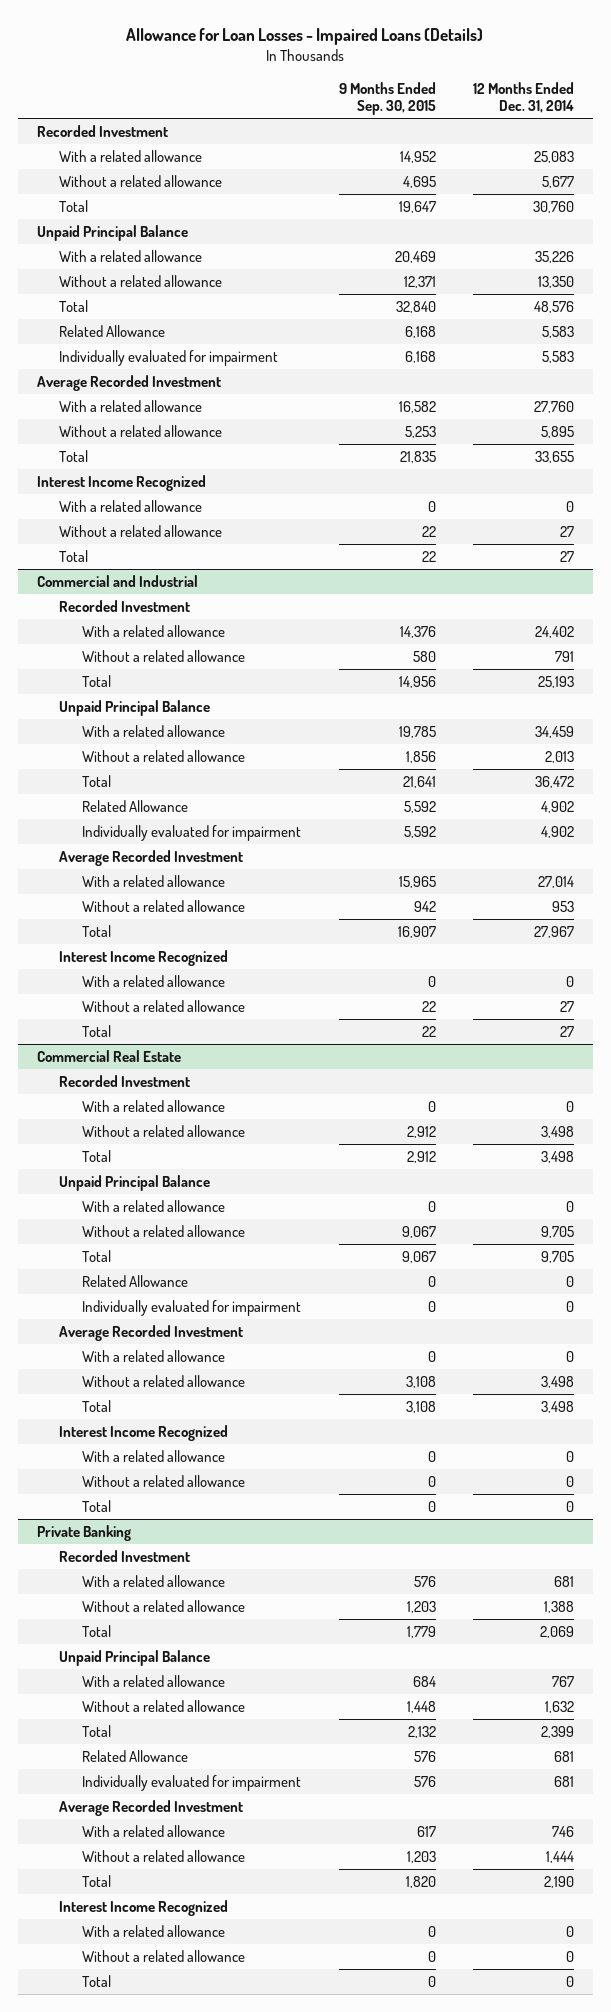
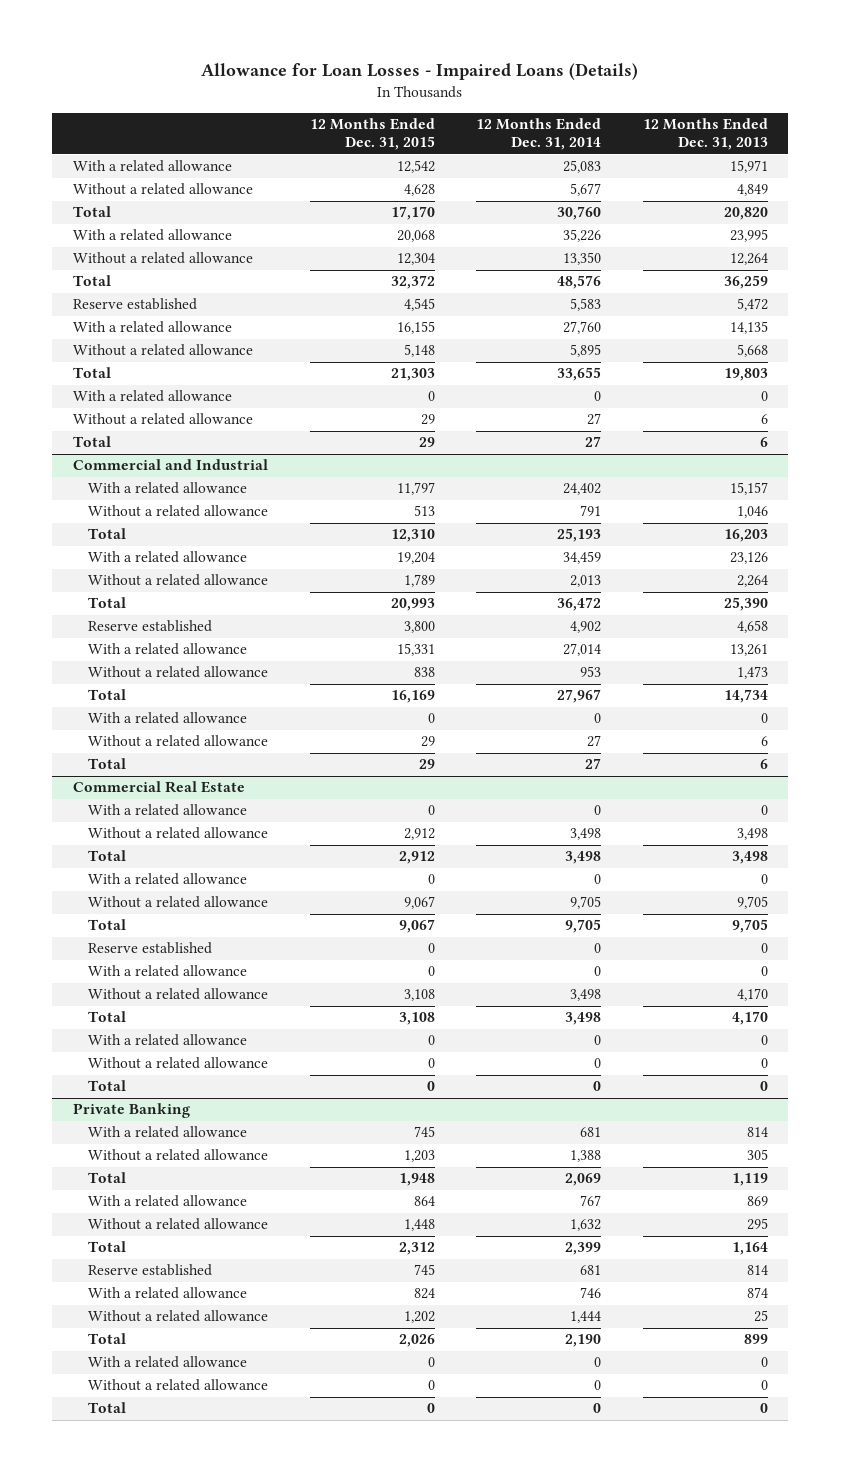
- | 9 Months Ended Sep. 30, 2015 | 12 Months Ended Dec. 31, 2014
+ | 12 Months Ended Dec. 31, 2015 | 12 Months Ended Dec. 31, 2014 | 12 Months Ended Dec. 31, 2013
- Recorded Investment
- Unpaid Principal Balance
- Related Allowance | 6,168 | 5,583
- Individually evaluated for impairment | 6,168 | 5,583
- Average Recorded Investment
+ Reserve established | 4,545 | 5,583 | 5,472
- Interest Income Recognized
@ Commercial and Industrial
- Recorded Investment
- Unpaid Principal Balance
- Related Allowance | 5,592 | 4,902
- Individually evaluated for impairment | 5,592 | 4,902
- Average Recorded Investment
+ Reserve established | 3,800 | 4,902 | 4,658
- Interest Income Recognized
@ Commercial Real Estate
- Recorded Investment
- Unpaid Principal Balance
- Related Allowance | 0 | 0
- Individually evaluated for impairment | 0 | 0
- Average Recorded Investment
+ Reserve established | 0 | 0 | 0
- Interest Income Recognized
@ Private Banking
- Recorded Investment
- Unpaid Principal Balance
- Related Allowance | 576 | 681
- Individually evaluated for impairment | 576 | 681
- Average Recorded Investment
+ Reserve established | 745 | 681 | 814
- Interest Income Recognized

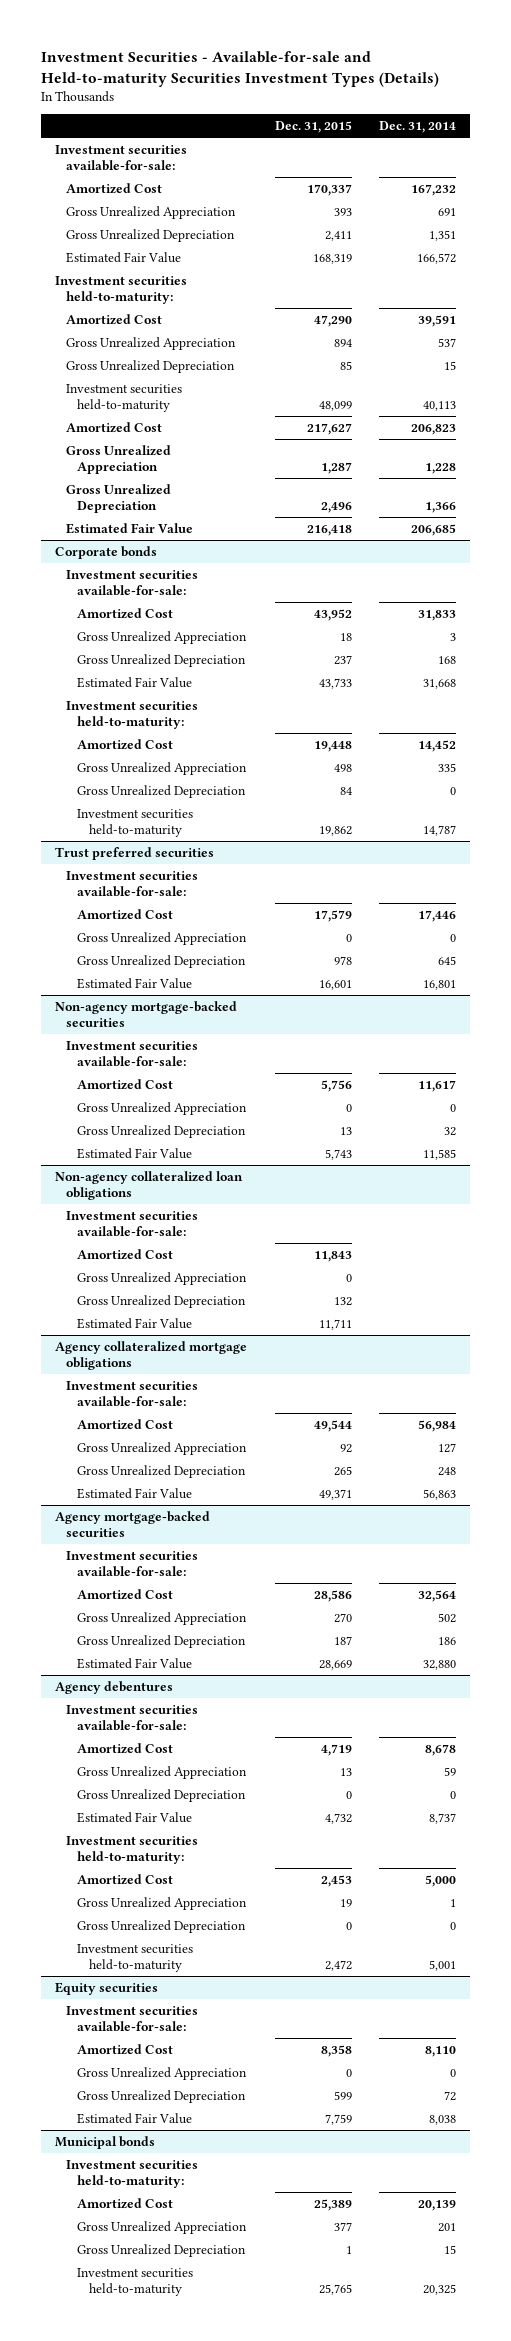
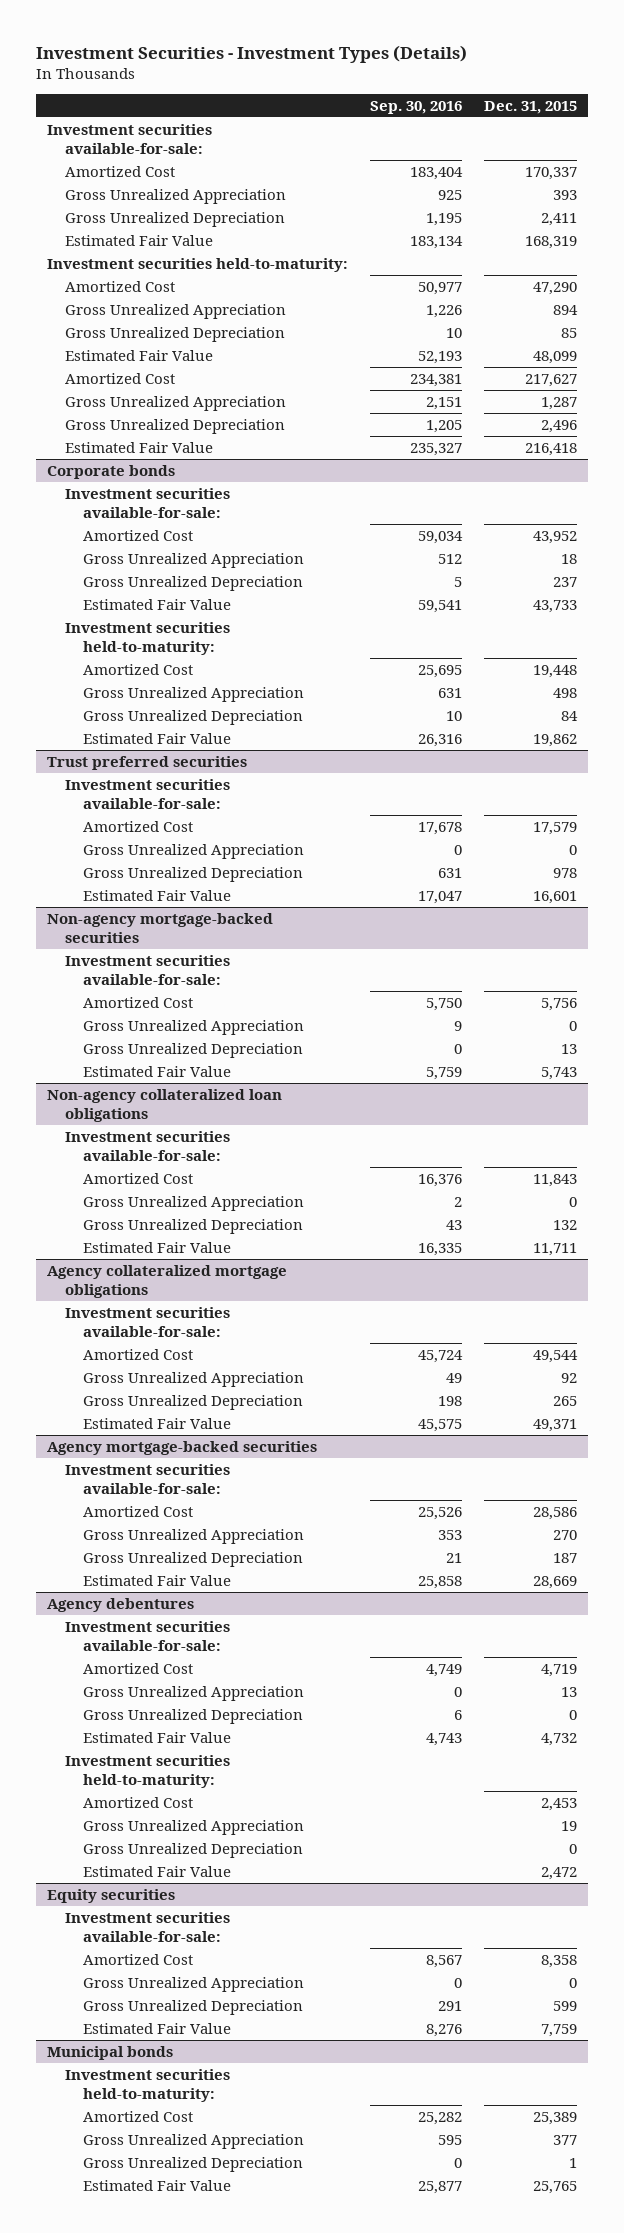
- Investment Securities - Available-for-sale and Held-to-maturity Securities Investment Types (Details)
+ Investment Securities - Investment Types (Details)
- | Dec. 31, 2015 | Dec. 31, 2014
+ | Sep. 30, 2016 | Dec. 31, 2015
- Investment securities held-to-maturity | 48,099 | 40,113
+ Estimated Fair Value | 52,193 | 48,099
@ Corporate bonds
- Investment securities held-to-maturity | 19,862 | 14,787
+ Estimated Fair Value | 26,316 | 19,862
@ Agency debentures
- Investment securities held-to-maturity | 2,472 | 5,001
+ Estimated Fair Value | | 2,472
@ Municipal bonds
- Investment securities held-to-maturity | 25,765 | 20,325
+ Estimated Fair Value | 25,877 | 25,765

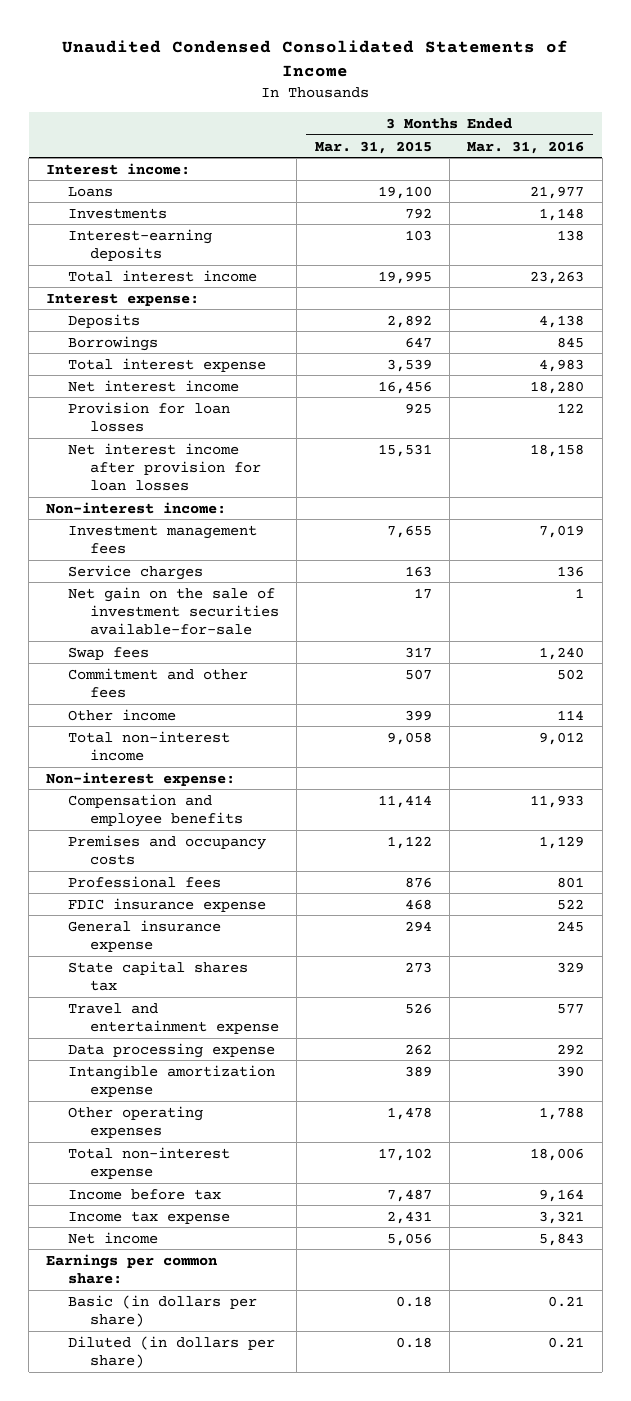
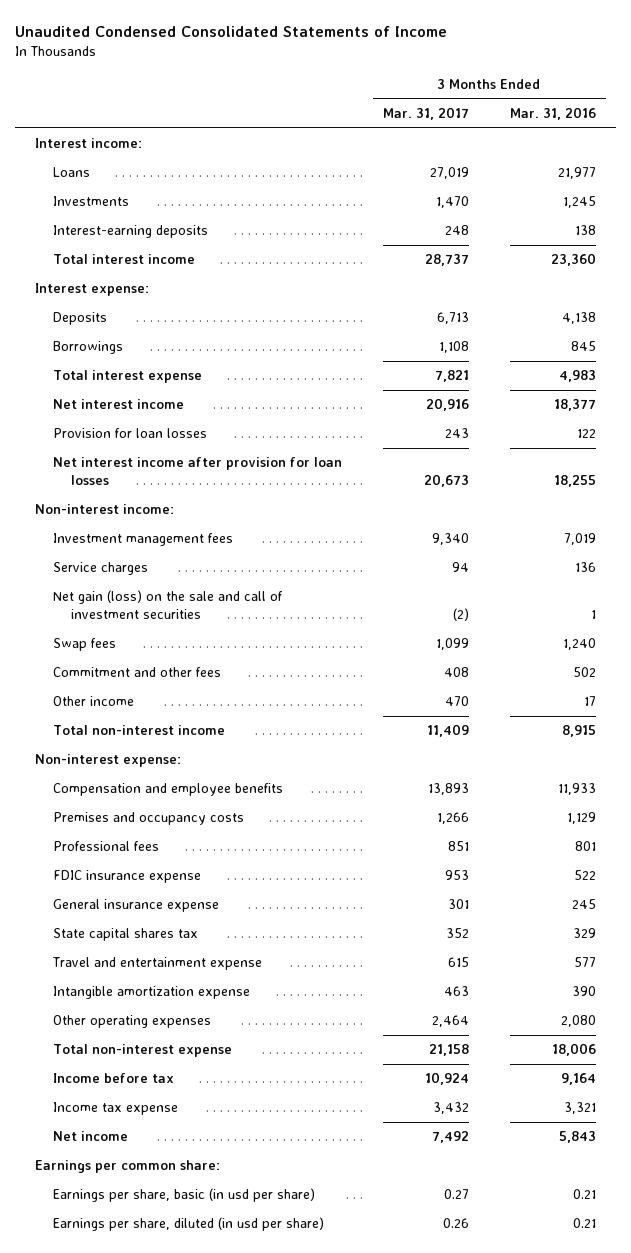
- | 3 Months Ended Mar. 31, 2015 | 3 Months Ended Mar. 31, 2016
+ | 3 Months Ended Mar. 31, 2017 | 3 Months Ended Mar. 31, 2016
- Investments | 792 | 1,148
+ Investments | 1,470 | 1,245
- Total interest income | 19,995 | 23,263
+ Total interest income | 28,737 | 23,360
- Net interest income | 16,456 | 18,280
+ Net interest income | 20,916 | 18,377
- Net interest income after provision for loan losses | 15,531 | 18,158
+ Net interest income after provision for loan losses | 20,673 | 18,255
- Net gain on the sale of investment securities available-for-sale | 17 | 1
+ Net gain (loss) on the sale and call of investment securities | (2) | 1
- Other income | 399 | 114
- Total non-interest income | 9,058 | 9,012
+ Other income | 470 | 17
+ Total non-interest income | 11,409 | 8,915
- Data processing expense | 262 | 292
- Other operating expenses | 1,478 | 1,788
+ Other operating expenses | 2,464 | 2,080
- Basic (in dollars per share) | 0.18 | 0.21
- Diluted (in dollars per share) | 0.18 | 0.21
+ Earnings per share, basic (in usd per share) | 0.27 | 0.21
+ Earnings per share, diluted (in usd per share) | 0.26 | 0.21

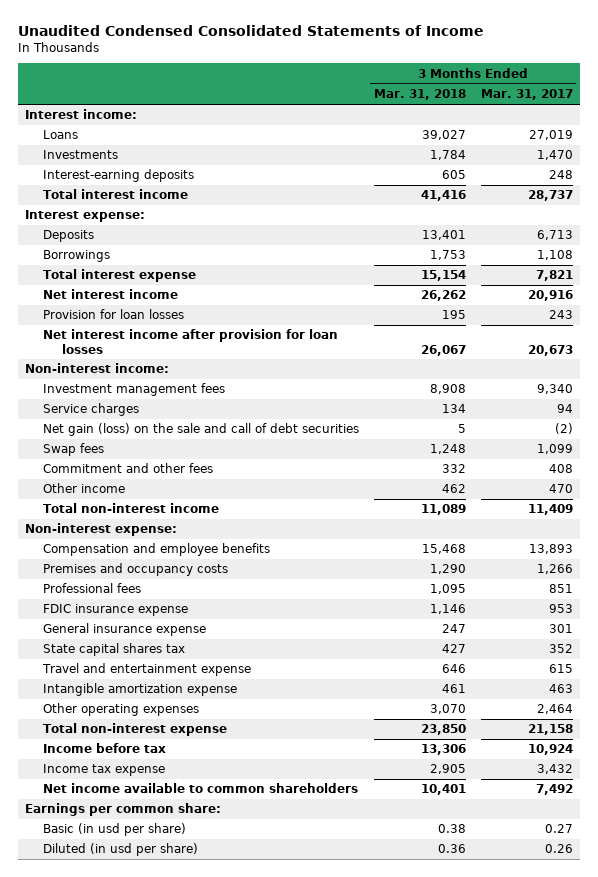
- | 3 Months Ended Mar. 31, 2017 | 3 Months Ended Mar. 31, 2016
+ | 3 Months Ended Mar. 31, 2018 | 3 Months Ended Mar. 31, 2017
- Net gain (loss) on the sale and call of investment securities | (2) | 1
+ Net gain (loss) on the sale and call of debt securities | 5 | (2)
- Net income | 7,492 | 5,843
+ Net income available to common shareholders | 10,401 | 7,492
- Earnings per share, basic (in usd per share) | 0.27 | 0.21
- Earnings per share, diluted (in usd per share) | 0.26 | 0.21
+ Basic (in usd per share) | 0.38 | 0.27
+ Diluted (in usd per share) | 0.36 | 0.26

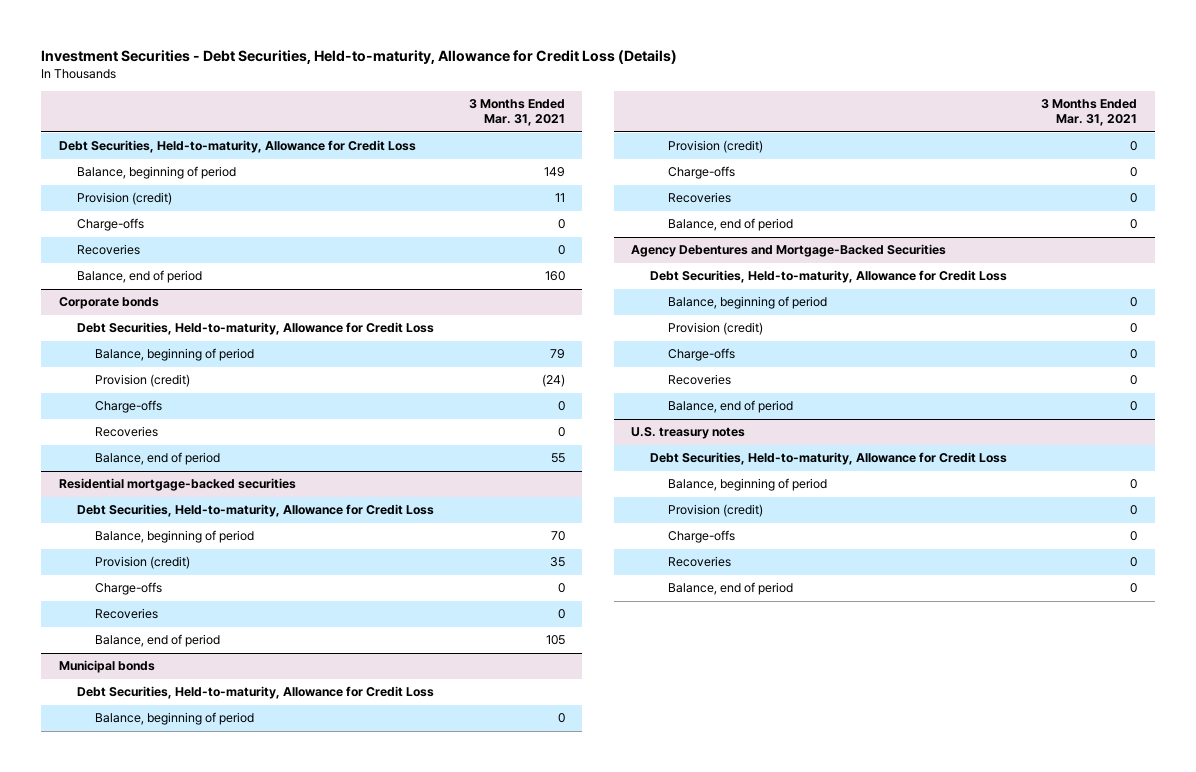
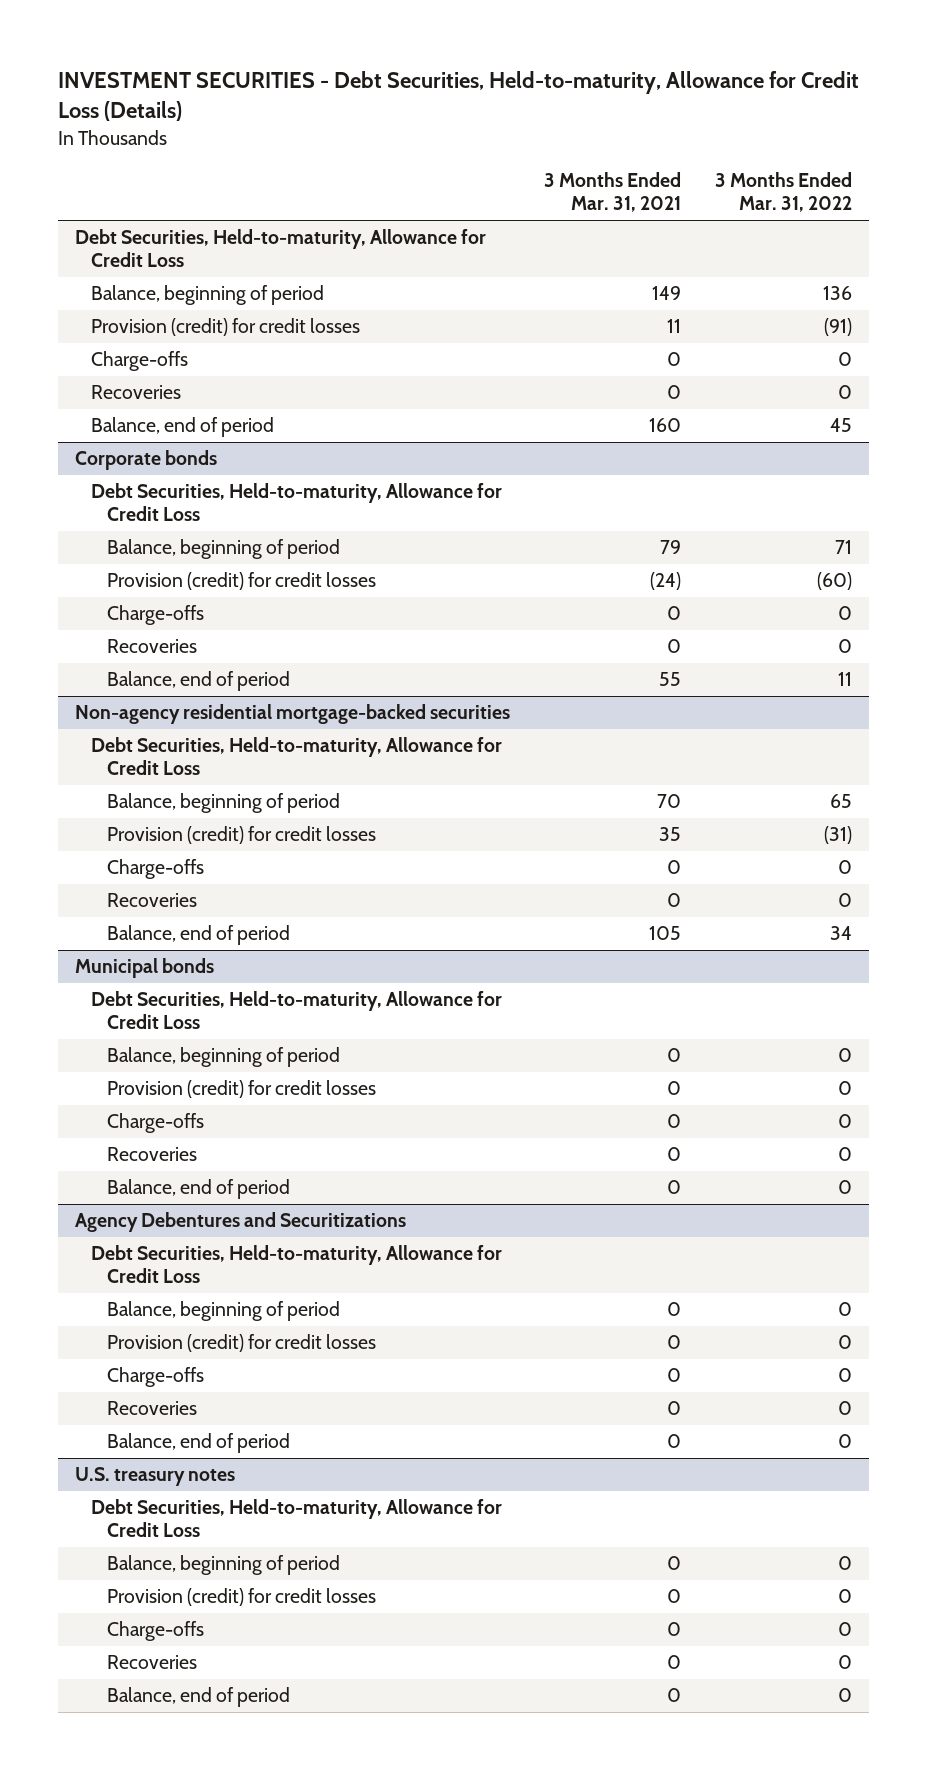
- Investment Securities - Debt Securities, Held-to-maturity, Allowance for Credit Loss (Details)
+ INVESTMENT SECURITIES - Debt Securities, Held-to-maturity, Allowance for Credit Loss (Details)
- | 3 Months Ended Mar. 31, 2021
+ | 3 Months Ended Mar. 31, 2021 | 3 Months Ended Mar. 31, 2022
- Provision (credit) | 11
+ Provision (credit) for credit losses | 11 | (91)
@ Corporate bonds
- Provision (credit) | (24)
+ Provision (credit) for credit losses | (24) | (60)
- Residential mortgage-backed securities
+ Non-agency residential mortgage-backed securities
- Provision (credit) | 35
+ Provision (credit) for credit losses | 35 | (31)
@ Municipal bonds
- Provision (credit) | 0
+ Provision (credit) for credit losses | 0 | 0
- Agency Debentures and Mortgage-Backed Securities
+ Agency Debentures and Securitizations
- Provision (credit) | 0
+ Provision (credit) for credit losses | 0 | 0
@ U.S. treasury notes
- Provision (credit) | 0
+ Provision (credit) for credit losses | 0 | 0

